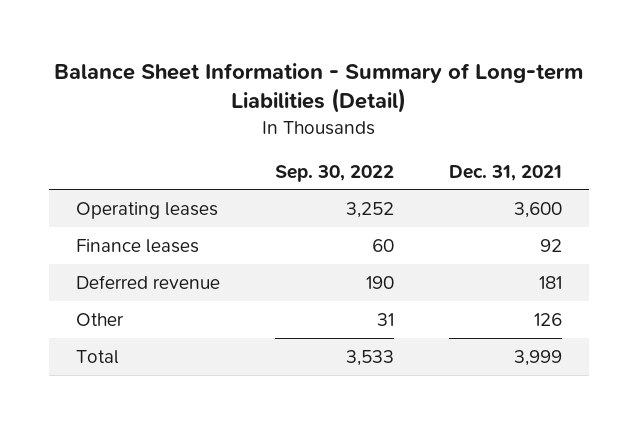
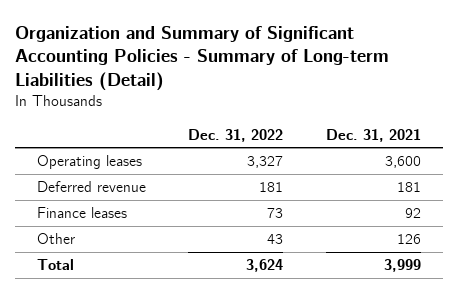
- Balance Sheet Information - Summary of Long-term Liabilities (Detail)
+ Organization and Summary of Significant Accounting Policies - Summary of Long-term Liabilities (Detail)
- | Sep. 30, 2022 | Dec. 31, 2021
+ | Dec. 31, 2022 | Dec. 31, 2021
moved down: Finance leases | 73 | 92

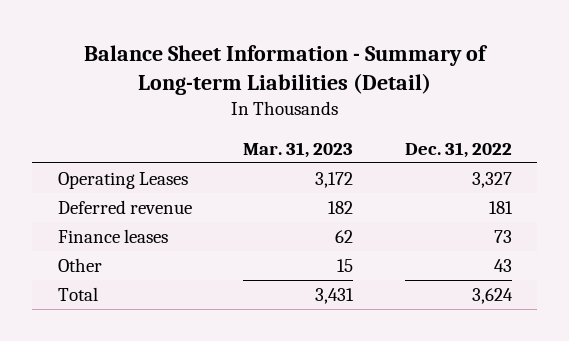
- Organization and Summary of Significant Accounting Policies - Summary of Long-term Liabilities (Detail)
+ Balance Sheet Information - Summary of Long-term Liabilities (Detail)
- | Dec. 31, 2022 | Dec. 31, 2021
+ | Mar. 31, 2023 | Dec. 31, 2022
- Operating leases | 3,327 | 3,600
+ Operating Leases | 3,172 | 3,327

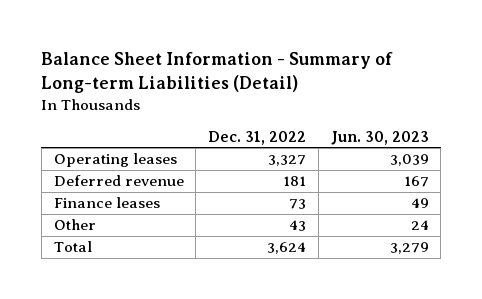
- | Mar. 31, 2023 | Dec. 31, 2022
+ | Dec. 31, 2022 | Jun. 30, 2023
- Operating Leases | 3,172 | 3,327
+ Operating leases | 3,327 | 3,039

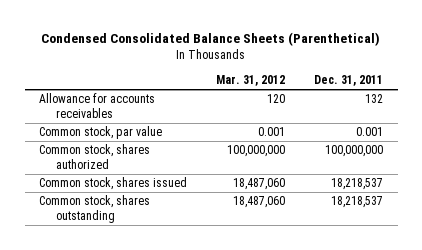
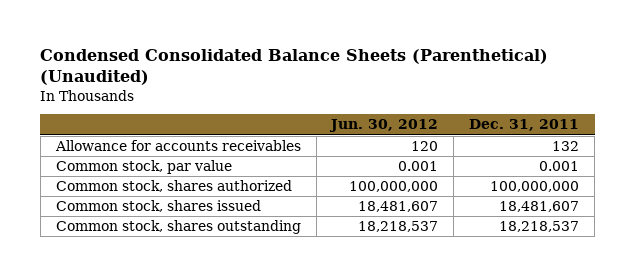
- Condensed Consolidated Balance Sheets (Parenthetical)
+ Condensed Consolidated Balance Sheets (Parenthetical) (Unaudited)
- | Mar. 31, 2012 | Dec. 31, 2011
+ | Jun. 30, 2012 | Dec. 31, 2011
- Common stock, shares issued | 18,487,060 | 18,218,537
+ Common stock, shares issued | 18,481,607 | 18,481,607

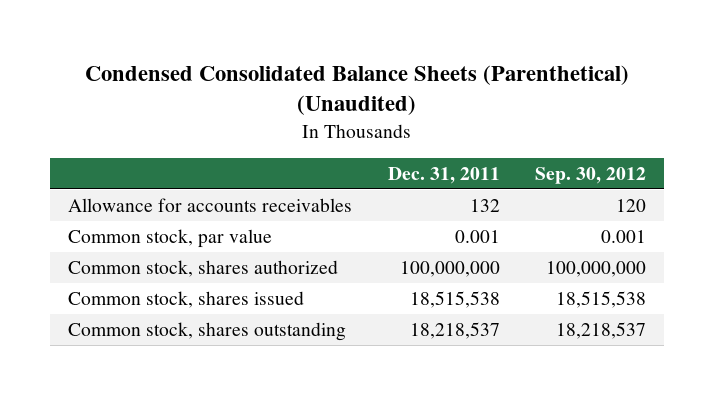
- | Jun. 30, 2012 | Dec. 31, 2011
+ | Dec. 31, 2011 | Sep. 30, 2012
- Common stock, shares issued | 18,481,607 | 18,481,607
+ Common stock, shares issued | 18,515,538 | 18,515,538

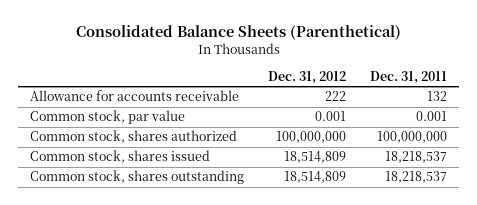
- Condensed Consolidated Balance Sheets (Parenthetical) (Unaudited)
+ Consolidated Balance Sheets (Parenthetical)
- | Dec. 31, 2011 | Sep. 30, 2012
+ | Dec. 31, 2012 | Dec. 31, 2011
- Allowance for accounts receivables | 132 | 120
+ Allowance for accounts receivable | 222 | 132
- Common stock, shares issued | 18,515,538 | 18,515,538
+ Common stock, shares issued | 18,514,809 | 18,218,537

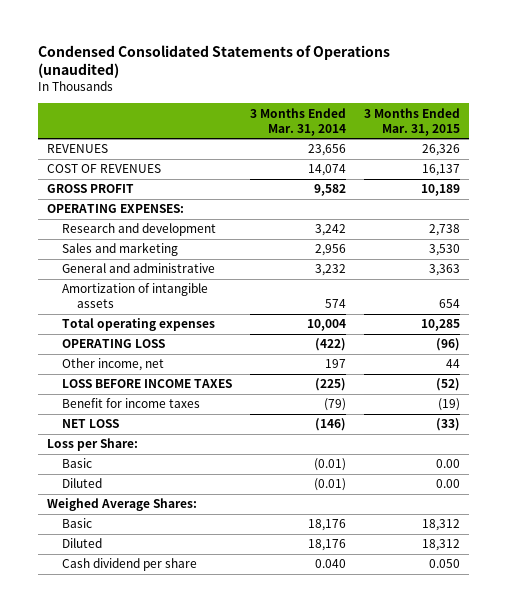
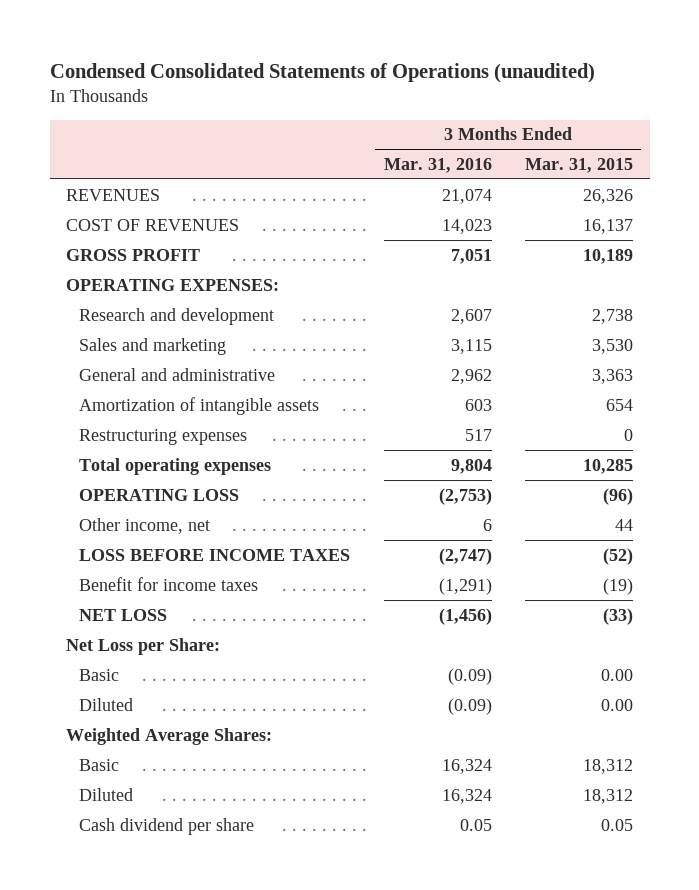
- | 3 Months Ended Mar. 31, 2014 | 3 Months Ended Mar. 31, 2015
+ | 3 Months Ended Mar. 31, 2016 | 3 Months Ended Mar. 31, 2015
+ Restructuring expenses | 517 | 0
- Loss per Share:
+ Net Loss per Share:
- Weighed Average Shares:
+ Weighted Average Shares:
- Cash dividend per share | 0.040 | 0.050
+ Cash dividend per share | 0.05 | 0.05

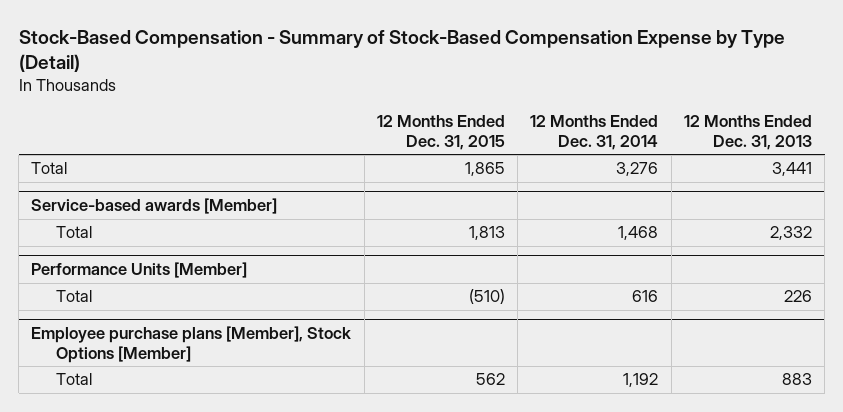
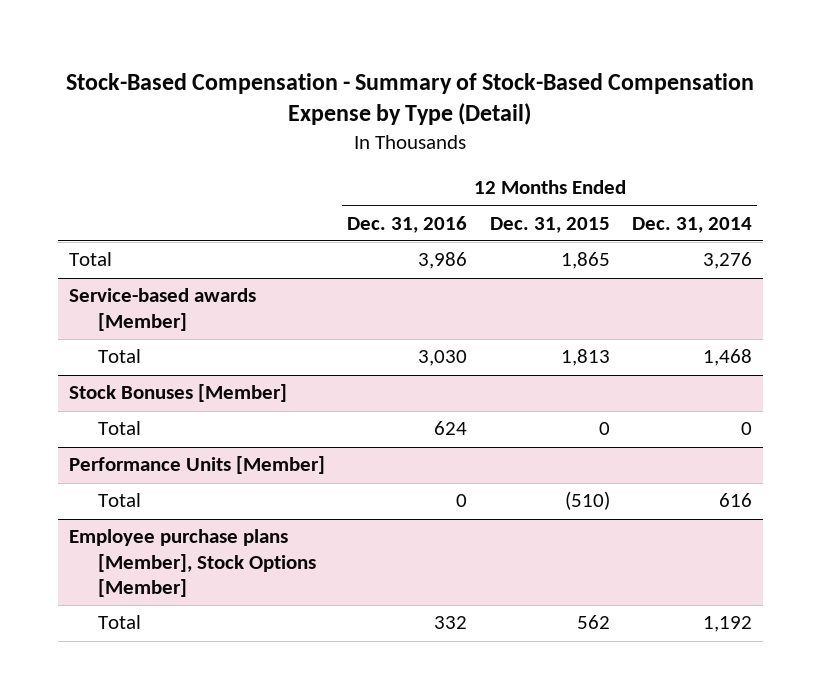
- | 12 Months Ended Dec. 31, 2015 | 12 Months Ended Dec. 31, 2014 | 12 Months Ended Dec. 31, 2013
+ | 12 Months Ended Dec. 31, 2016 | 12 Months Ended Dec. 31, 2015 | 12 Months Ended Dec. 31, 2014
+ Stock Bonuses [Member]
+ Total | 624 | 0 | 0

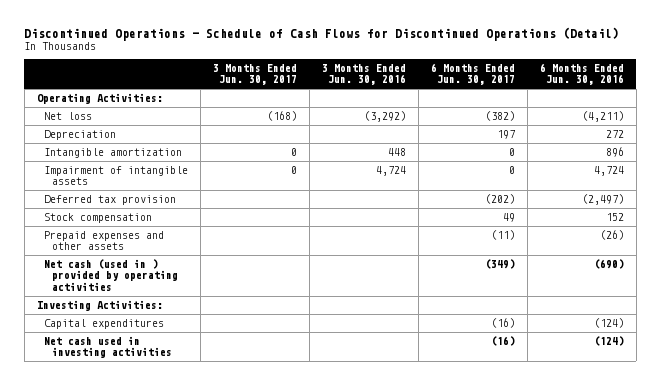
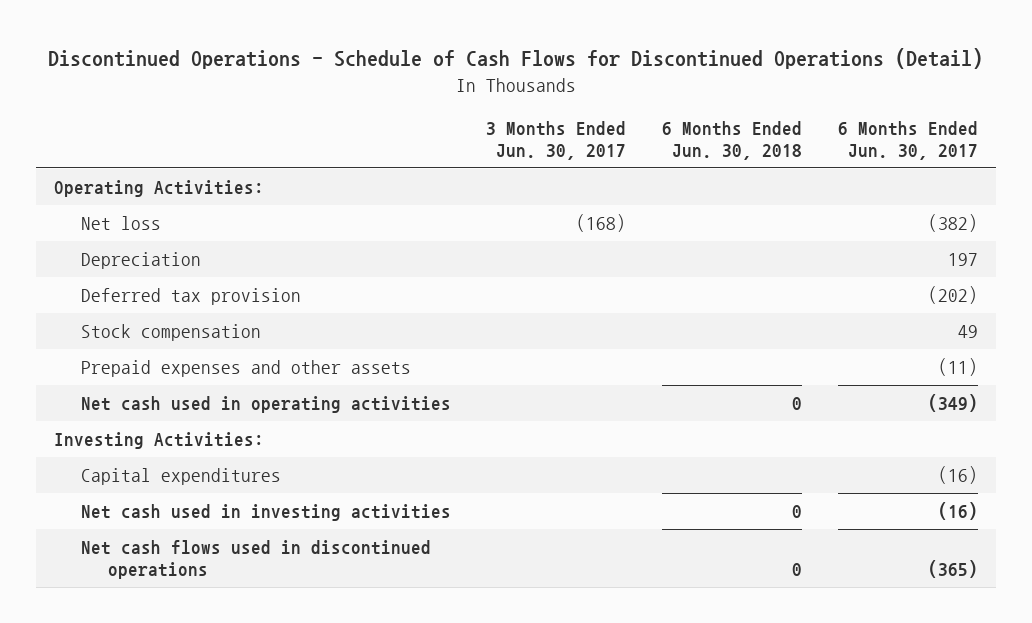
- | 3 Months Ended Jun. 30, 2017 | 3 Months Ended Jun. 30, 2016 | 6 Months Ended Jun. 30, 2017 | 6 Months Ended Jun. 30, 2016
+ | 3 Months Ended Jun. 30, 2017 | 6 Months Ended Jun. 30, 2018 | 6 Months Ended Jun. 30, 2017
- Intangible amortization | 0 | 448 | 0 | 896
- Impairment of intangible assets | 0 | 4,724 | 0 | 4,724
- Net cash (used in ) provided by operating activities | | | (349) | (690)
+ Net cash used in operating activities | | 0 | (349)
+ Net cash flows used in discontinued operations | | 0 | (365)

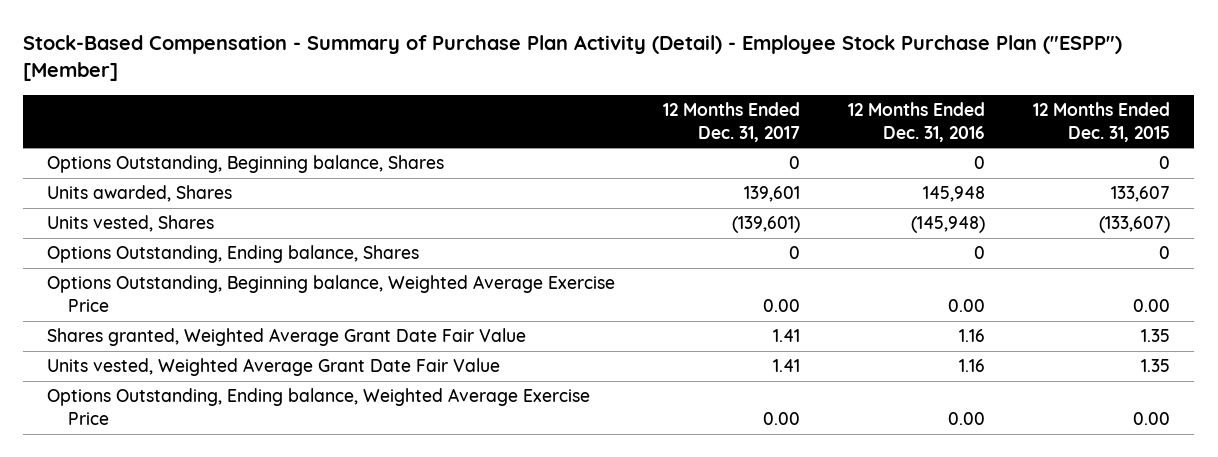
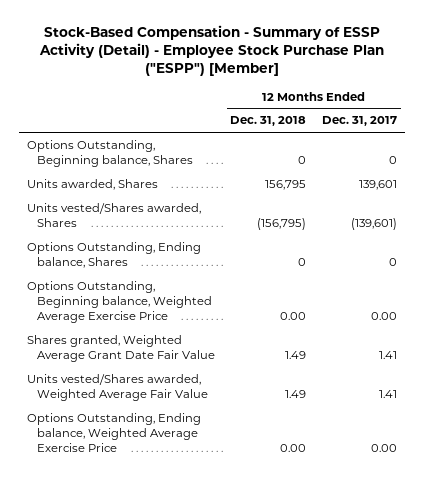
- Stock-Based Compensation - Summary of Purchase Plan Activity (Detail) - Employee Stock Purchase Plan ("ESPP") [Member]
+ Stock-Based Compensation - Summary of ESSP Activity (Detail) - Employee Stock Purchase Plan ("ESPP") [Member]
- | 12 Months Ended Dec. 31, 2017 | 12 Months Ended Dec. 31, 2016 | 12 Months Ended Dec. 31, 2015
+ | 12 Months Ended Dec. 31, 2018 | 12 Months Ended Dec. 31, 2017
- Units vested, Shares | (139,601) | (145,948) | (133,607)
+ Units vested/Shares awarded, Shares | (156,795) | (139,601)
- Units vested, Weighted Average Grant Date Fair Value | 1.41 | 1.16 | 1.35
+ Units vested/Shares awarded, Weighted Average Fair Value | 1.49 | 1.41

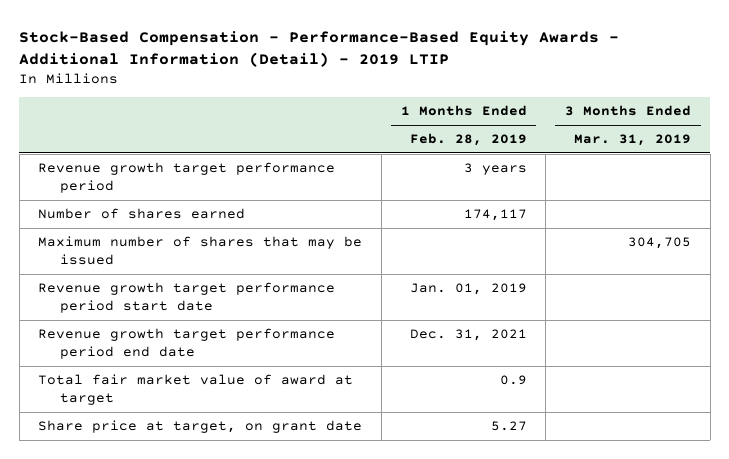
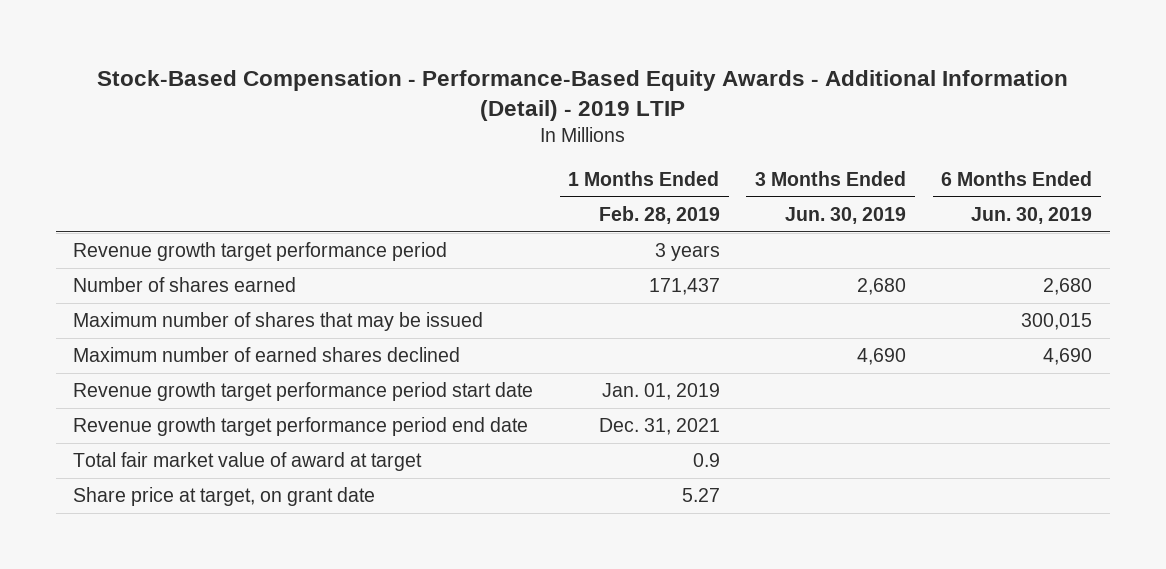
- | 1 Months Ended Feb. 28, 2019 | 3 Months Ended Mar. 31, 2019
+ | 1 Months Ended Feb. 28, 2019 | 3 Months Ended Jun. 30, 2019 | 6 Months Ended Jun. 30, 2019
- Number of shares earned | 174,117 |
+ Number of shares earned | 171,437 | 2,680 | 2,680
+ Maximum number of earned shares declined | | 4,690 | 4,690

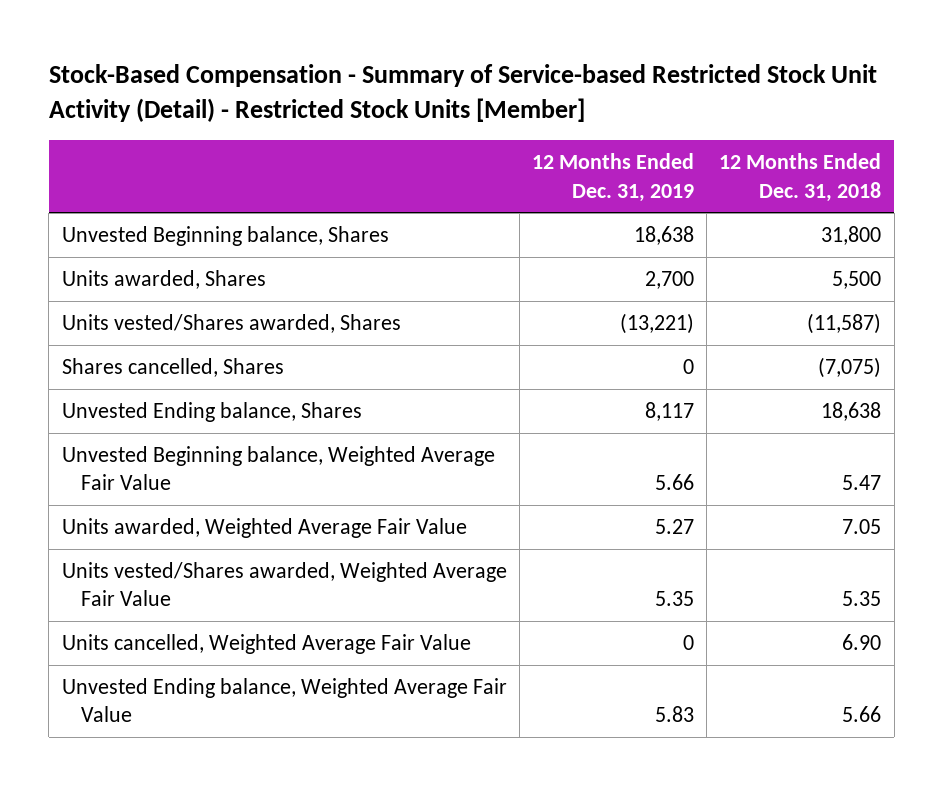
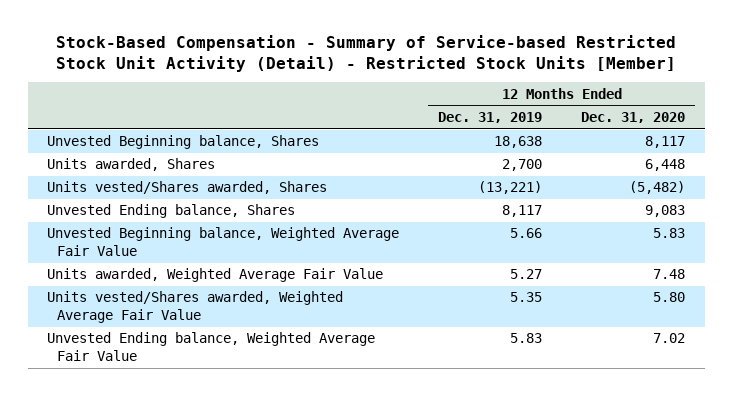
- | 12 Months Ended Dec. 31, 2019 | 12 Months Ended Dec. 31, 2018
+ | 12 Months Ended Dec. 31, 2019 | 12 Months Ended Dec. 31, 2020
- Shares cancelled, Shares | 0 | (7,075)
- Units cancelled, Weighted Average Fair Value | 0 | 6.90

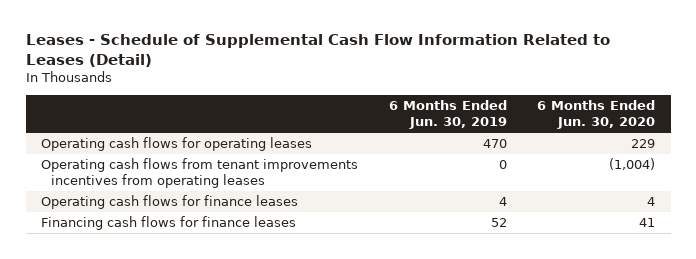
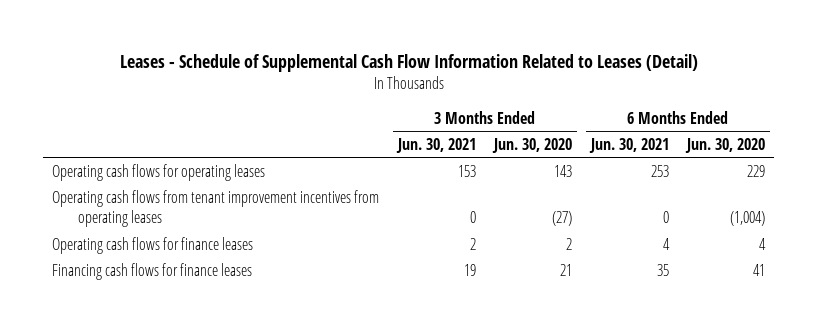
- | 6 Months Ended Jun. 30, 2019 | 6 Months Ended Jun. 30, 2020
+ | 3 Months Ended Jun. 30, 2021 | 3 Months Ended Jun. 30, 2020 | 6 Months Ended Jun. 30, 2021 | 6 Months Ended Jun. 30, 2020
- Operating cash flows from tenant improvements incentives from operating leases | 0 | (1,004)
+ Operating cash flows from tenant improvement incentives from operating leases | 0 | (27) | 0 | (1,004)

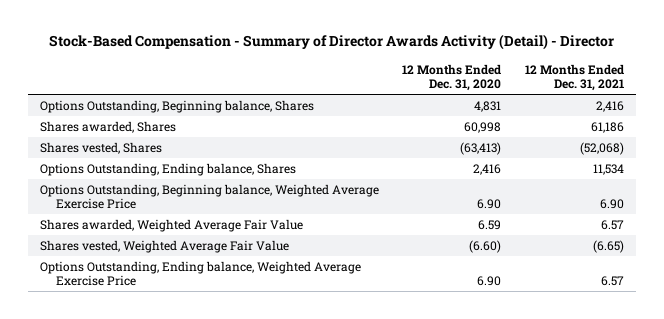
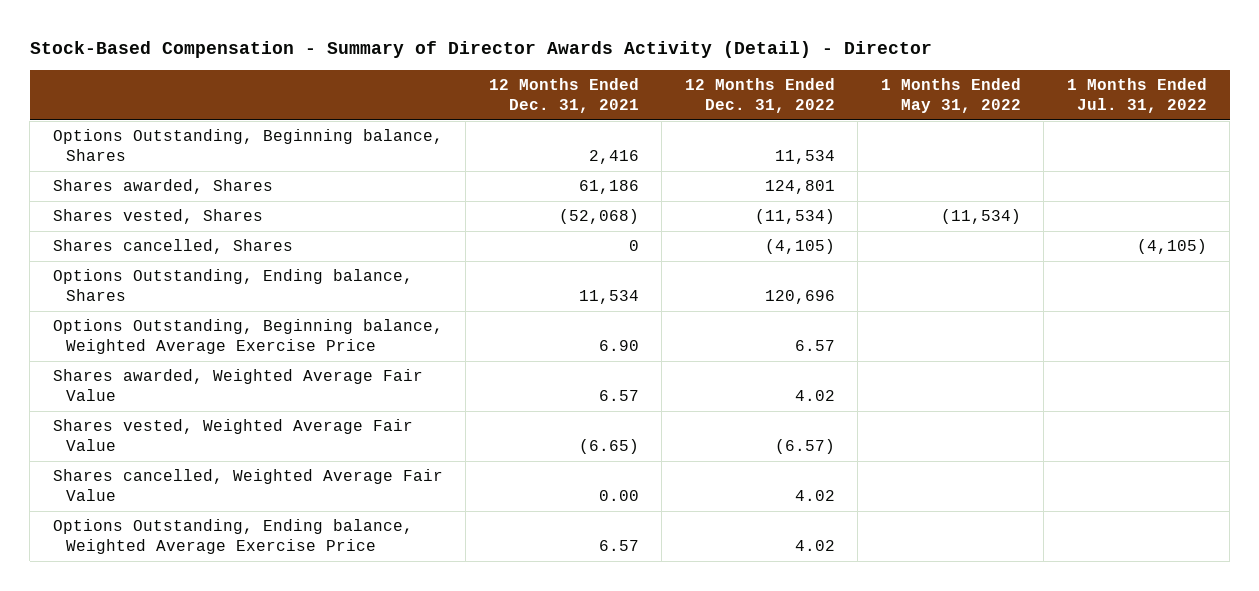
- | 12 Months Ended Dec. 31, 2020 | 12 Months Ended Dec. 31, 2021
+ | 12 Months Ended Dec. 31, 2021 | 12 Months Ended Dec. 31, 2022 | 1 Months Ended May 31, 2022 | 1 Months Ended Jul. 31, 2022
+ Shares cancelled, Shares | 0 | (4,105) | | (4,105)
+ Shares cancelled, Weighted Average Fair Value | 0.00 | 4.02 | |

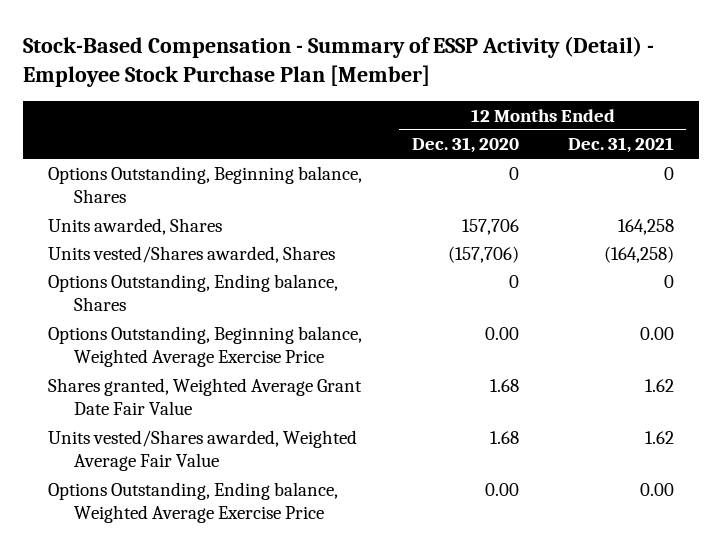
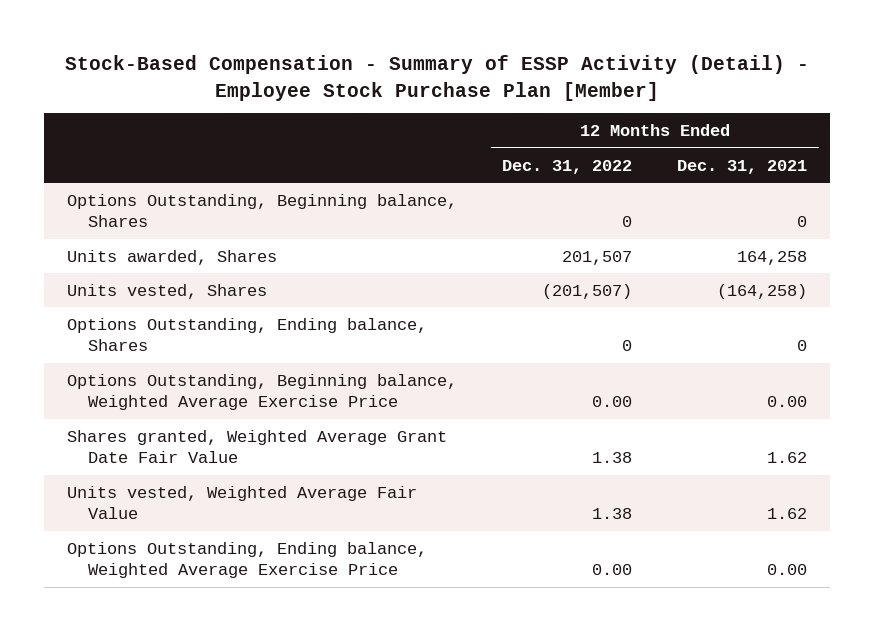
- | 12 Months Ended Dec. 31, 2020 | 12 Months Ended Dec. 31, 2021
+ | 12 Months Ended Dec. 31, 2022 | 12 Months Ended Dec. 31, 2021
- Units vested/Shares awarded, Shares | (157,706) | (164,258)
+ Units vested, Shares | (201,507) | (164,258)
- Units vested/Shares awarded, Weighted Average Fair Value | 1.68 | 1.62
+ Units vested, Weighted Average Fair Value | 1.38 | 1.62

